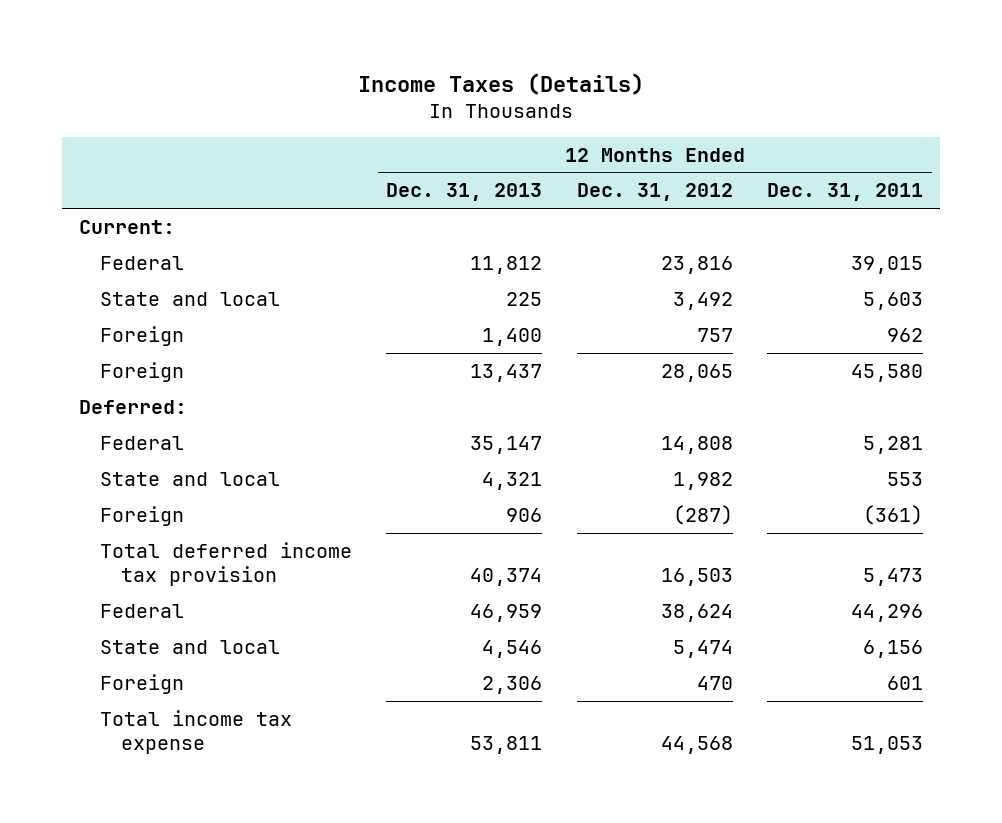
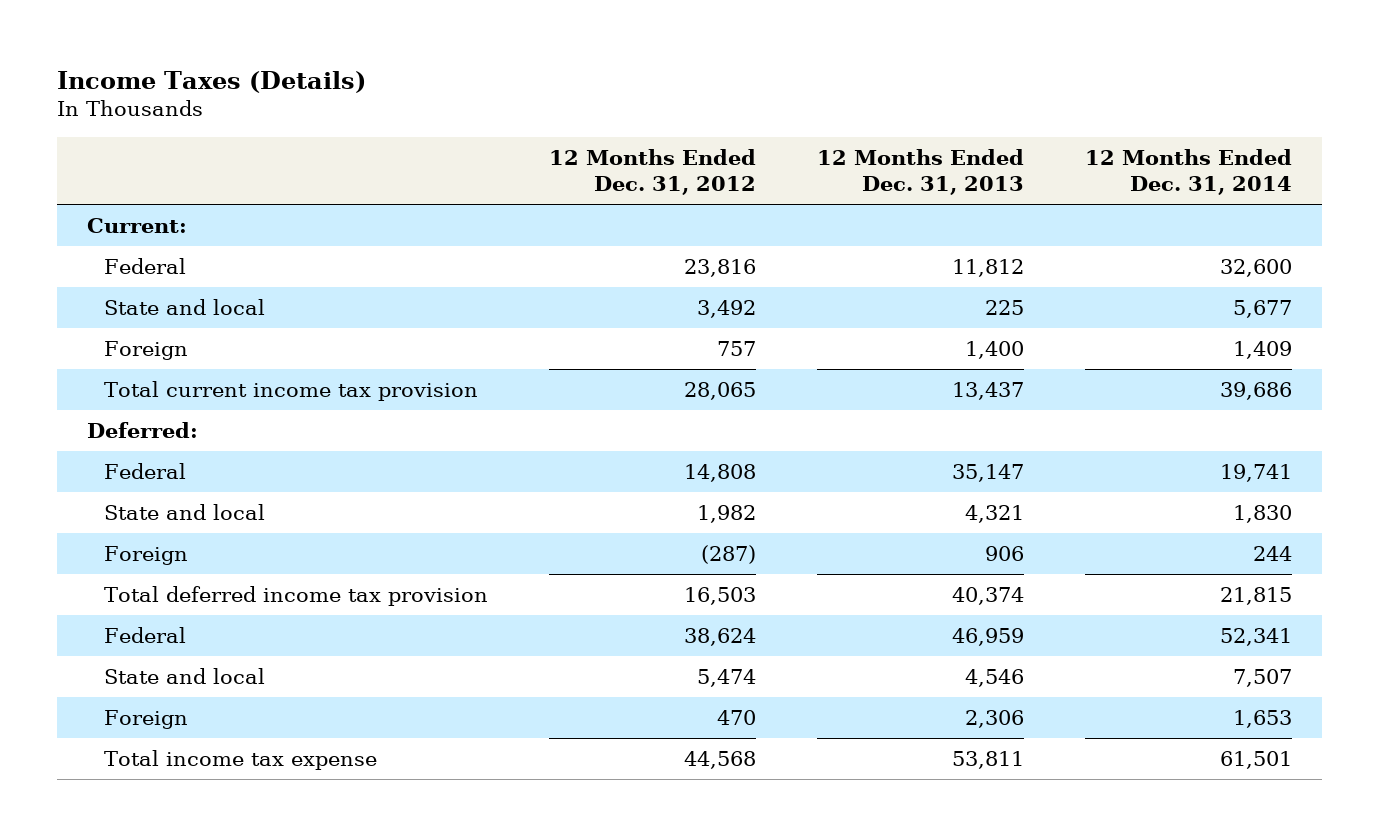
- | 12 Months Ended Dec. 31, 2013 | 12 Months Ended Dec. 31, 2012 | 12 Months Ended Dec. 31, 2011
+ | 12 Months Ended Dec. 31, 2012 | 12 Months Ended Dec. 31, 2013 | 12 Months Ended Dec. 31, 2014
- Foreign | 13,437 | 28,065 | 45,580
+ Total current income tax provision | 28,065 | 13,437 | 39,686

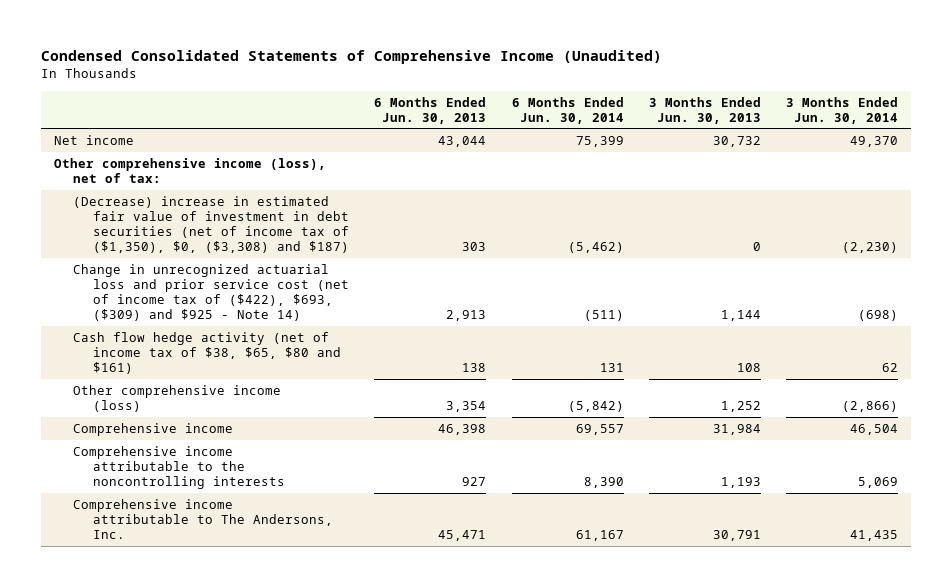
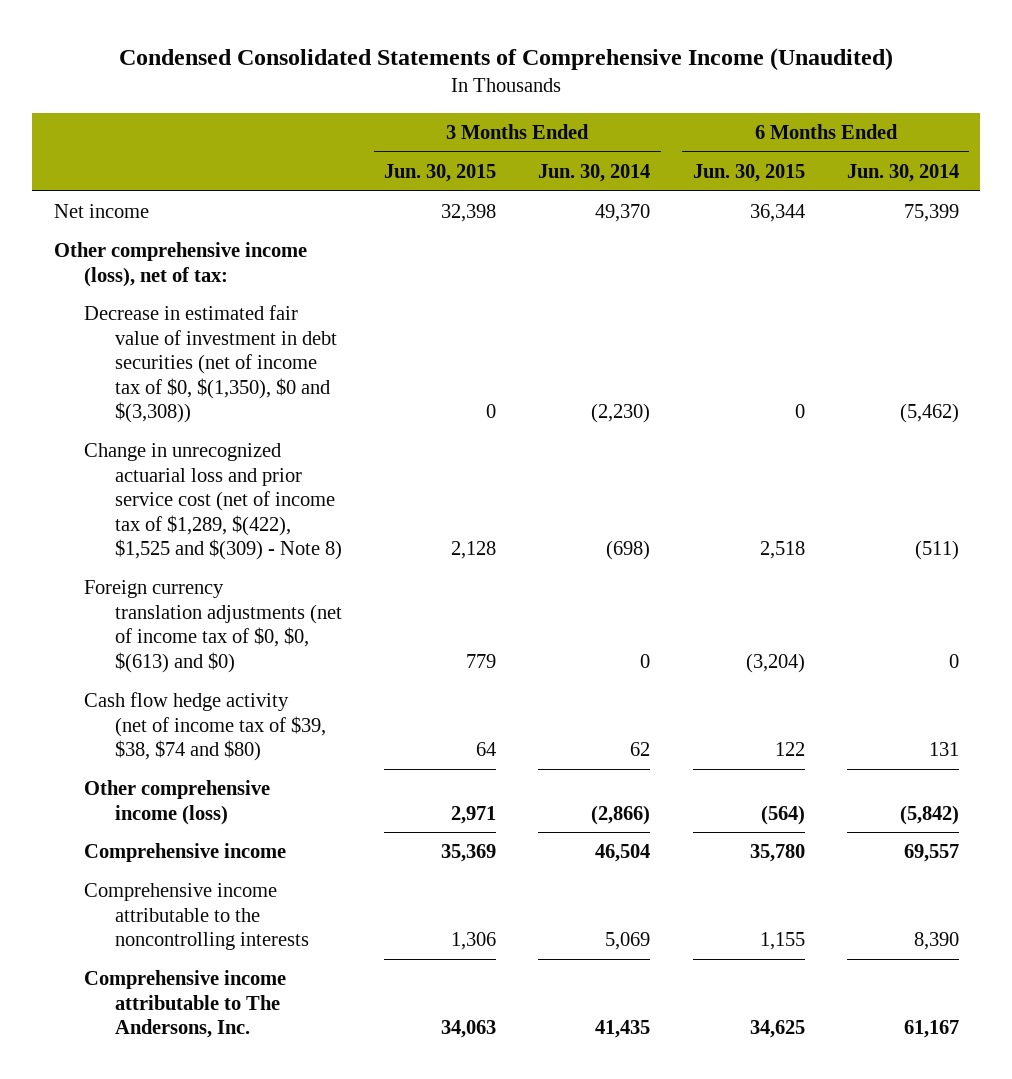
- | 6 Months Ended Jun. 30, 2013 | 6 Months Ended Jun. 30, 2014 | 3 Months Ended Jun. 30, 2013 | 3 Months Ended Jun. 30, 2014
+ | 3 Months Ended Jun. 30, 2015 | 3 Months Ended Jun. 30, 2014 | 6 Months Ended Jun. 30, 2015 | 6 Months Ended Jun. 30, 2014
- (Decrease) increase in estimated fair value of investment in debt securities (net of income tax of ($1,350), $0, ($3,308) and $187) | 303 | (5,462) | 0 | (2,230)
- Change in unrecognized actuarial loss and prior service cost (net of income tax of ($422), $693, ($309) and $925 - Note 14) | 2,913 | (511) | 1,144 | (698)
- Cash flow hedge activity (net of income tax of $38, $65, $80 and $161) | 138 | 131 | 108 | 62
+ Decrease in estimated fair value of investment in debt securities (net of income tax of $0, $(1,350), $0 and $(3,308)) | 0 | (2,230) | 0 | (5,462)
+ Change in unrecognized actuarial loss and prior service cost (net of income tax of $1,289, $(422), $1,525 and $(309) - Note 8) | 2,128 | (698) | 2,518 | (511)
+ Foreign currency translation adjustments (net of income tax of $0, $0, $(613) and $0) | 779 | 0 | (3,204) | 0
+ Cash flow hedge activity (net of income tax of $39, $38, $74 and $80) | 64 | 62 | 122 | 131

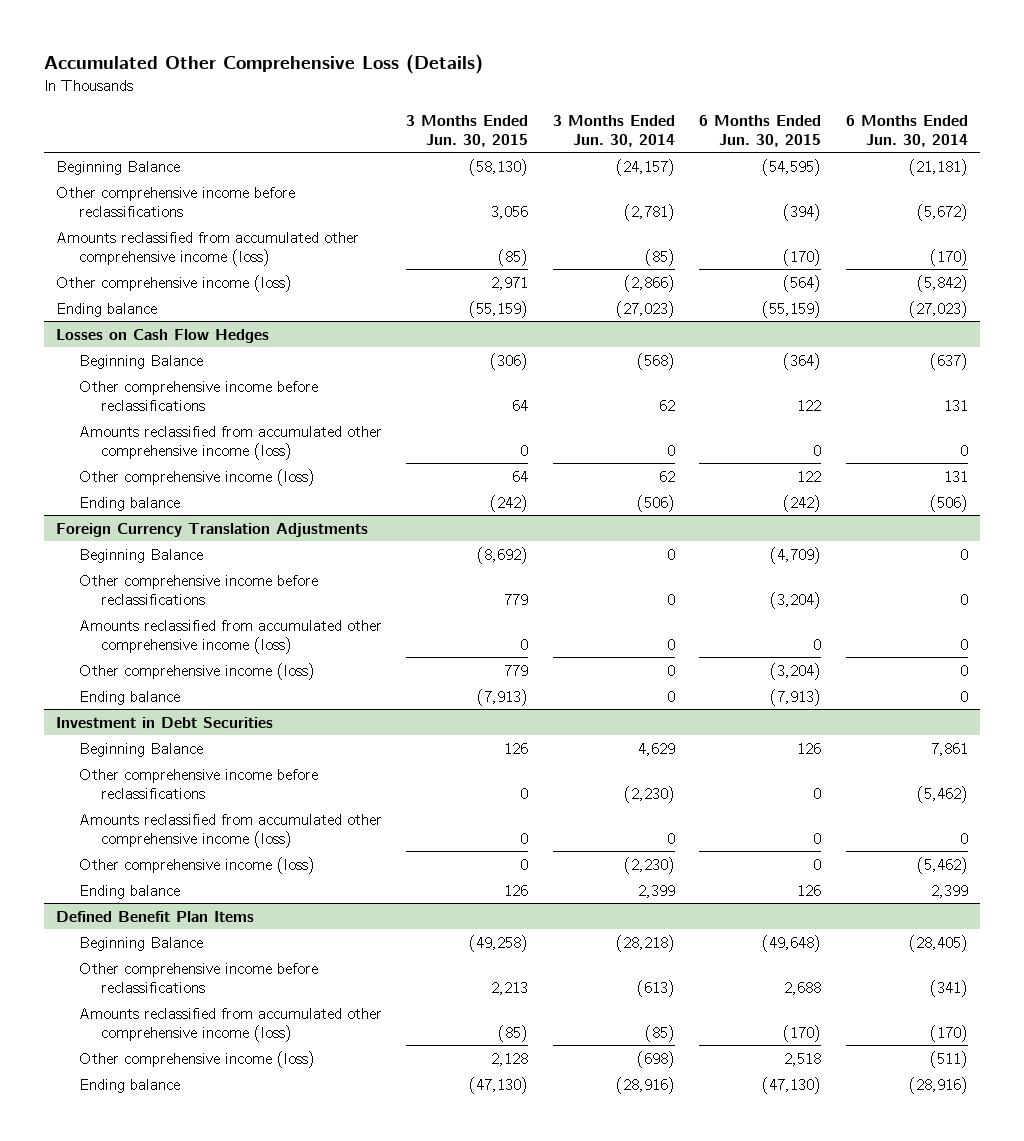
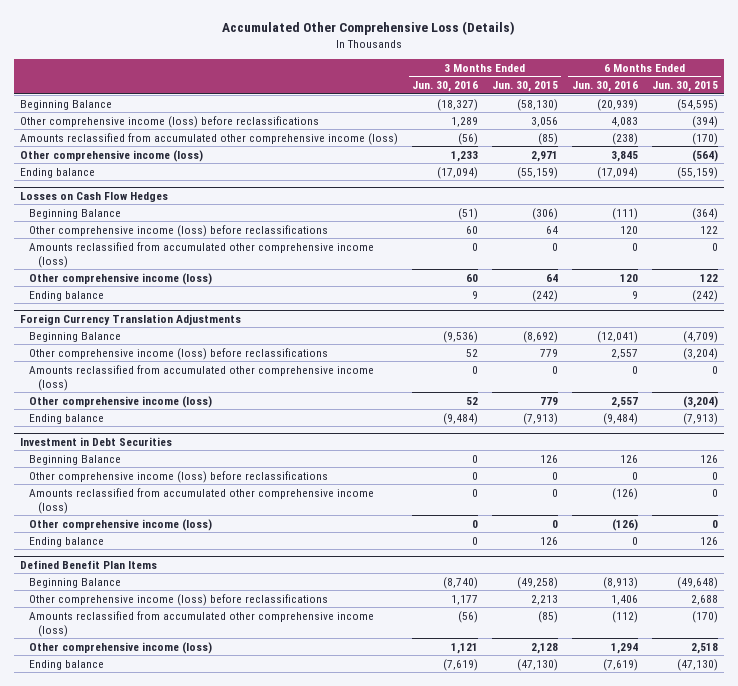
- | 3 Months Ended Jun. 30, 2015 | 3 Months Ended Jun. 30, 2014 | 6 Months Ended Jun. 30, 2015 | 6 Months Ended Jun. 30, 2014
+ | 3 Months Ended Jun. 30, 2016 | 3 Months Ended Jun. 30, 2015 | 6 Months Ended Jun. 30, 2016 | 6 Months Ended Jun. 30, 2015
- Other comprehensive income before reclassifications | 3,056 | (2,781) | (394) | (5,672)
+ Other comprehensive income (loss) before reclassifications | 1,289 | 3,056 | 4,083 | (394)
@ Losses on Cash Flow Hedges
- Other comprehensive income before reclassifications | 64 | 62 | 122 | 131
+ Other comprehensive income (loss) before reclassifications | 60 | 64 | 120 | 122
@ Foreign Currency Translation Adjustments
- Other comprehensive income before reclassifications | 779 | 0 | (3,204) | 0
+ Other comprehensive income (loss) before reclassifications | 52 | 779 | 2,557 | (3,204)
@ Investment in Debt Securities
- Other comprehensive income before reclassifications | 0 | (2,230) | 0 | (5,462)
+ Other comprehensive income (loss) before reclassifications | 0 | 0 | 0 | 0
@ Defined Benefit Plan Items
- Other comprehensive income before reclassifications | 2,213 | (613) | 2,688 | (341)
+ Other comprehensive income (loss) before reclassifications | 1,177 | 2,213 | 1,406 | 2,688

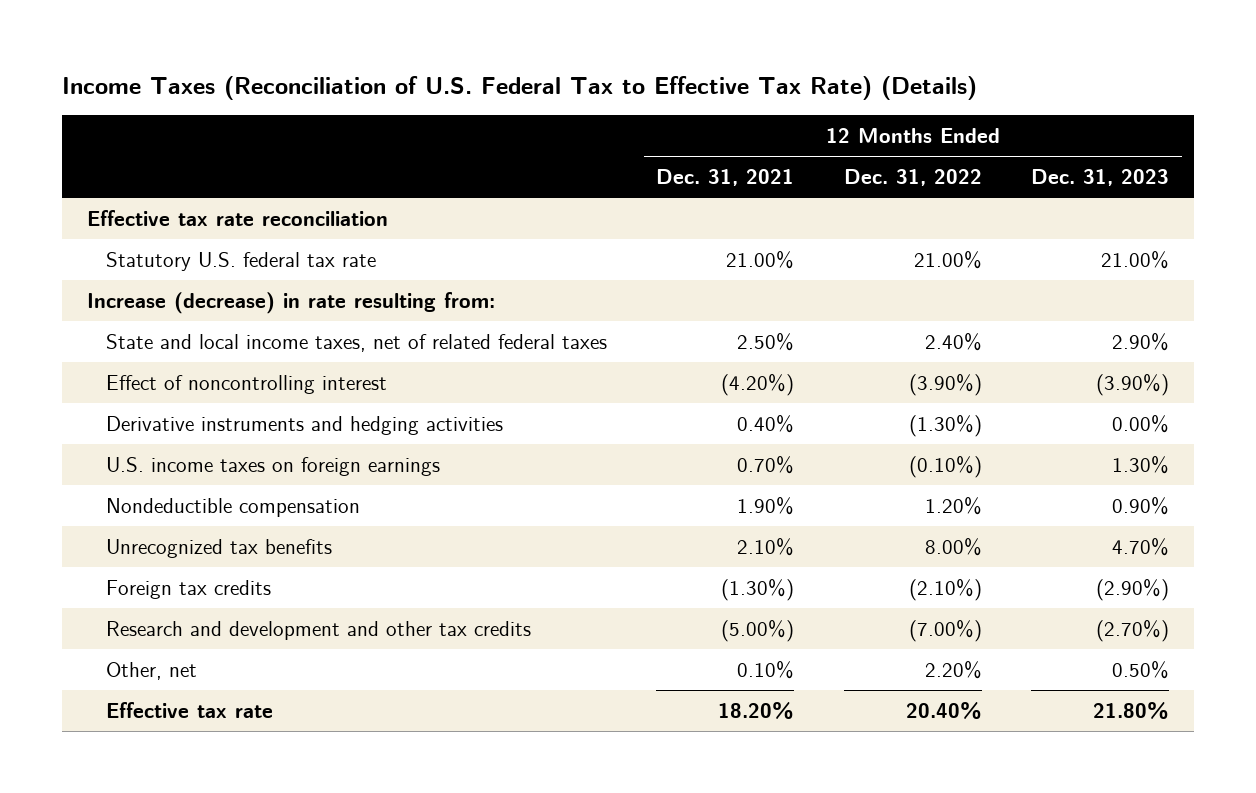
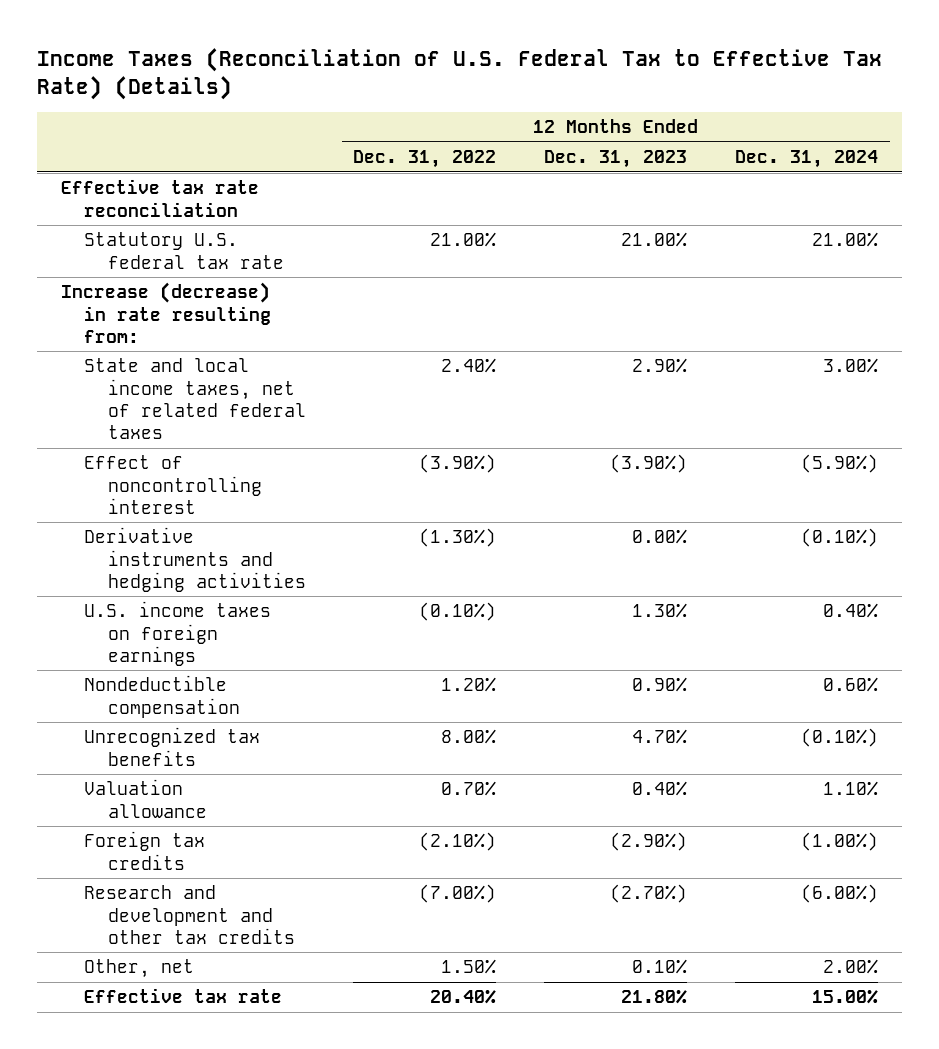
- | 12 Months Ended Dec. 31, 2021 | 12 Months Ended Dec. 31, 2022 | 12 Months Ended Dec. 31, 2023
+ | 12 Months Ended Dec. 31, 2022 | 12 Months Ended Dec. 31, 2023 | 12 Months Ended Dec. 31, 2024
+ Valuation allowance | 0.70% | 0.40% | 1.10%
- Other, net | 0.10% | 2.20% | 0.50%
+ Other, net | 1.50% | 0.10% | 2.00%

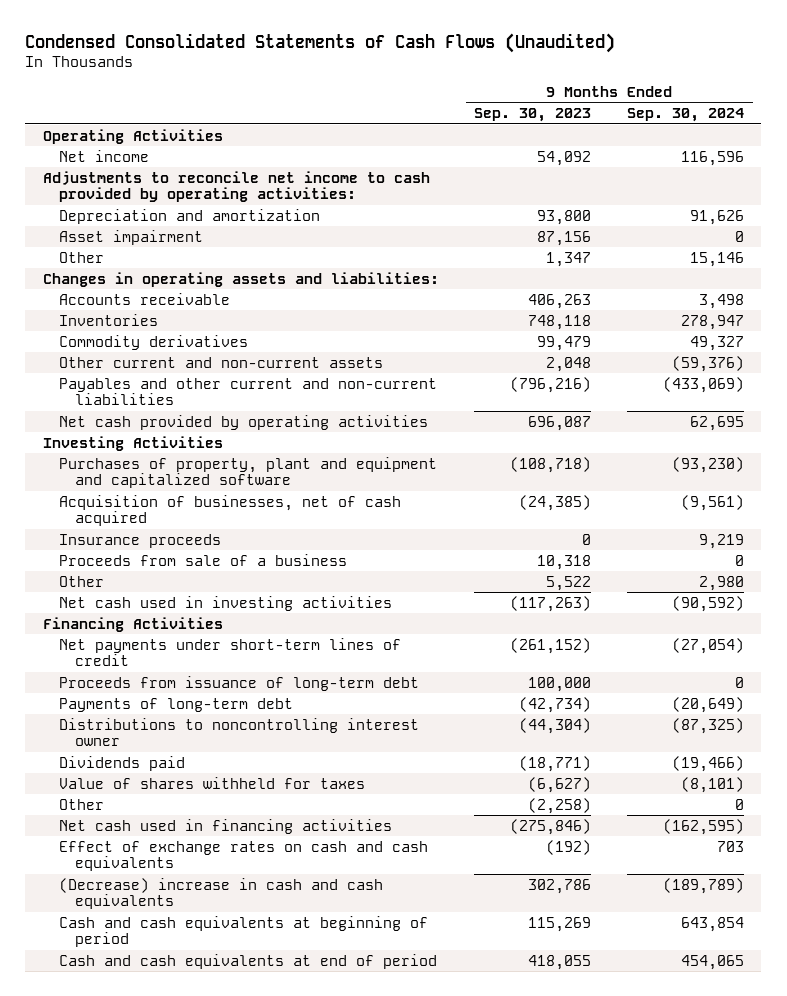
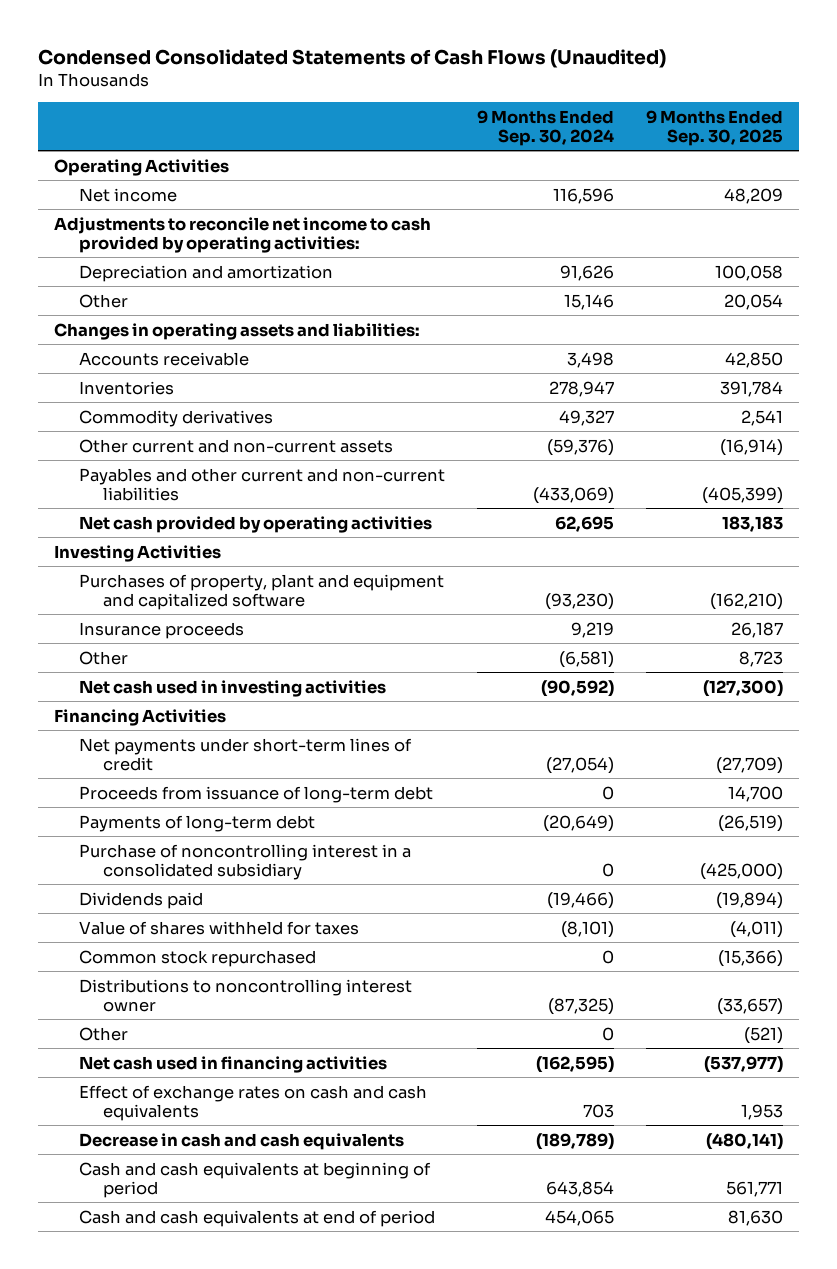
- | 9 Months Ended Sep. 30, 2023 | 9 Months Ended Sep. 30, 2024
+ | 9 Months Ended Sep. 30, 2024 | 9 Months Ended Sep. 30, 2025
- Asset impairment | 87,156 | 0
- Acquisition of businesses, net of cash acquired | (24,385) | (9,561)
- Proceeds from sale of a business | 10,318 | 0
- Other | 5,522 | 2,980
+ Other | (6,581) | 8,723
+ Purchase of noncontrolling interest in a consolidated subsidiary | 0 | (425,000)
+ Common stock repurchased | 0 | (15,366)
moved down: Distributions to noncontrolling interest owner | (87,325) | (33,657)
- (Decrease) increase in cash and cash equivalents | 302,786 | (189,789)
+ Decrease in cash and cash equivalents | (189,789) | (480,141)

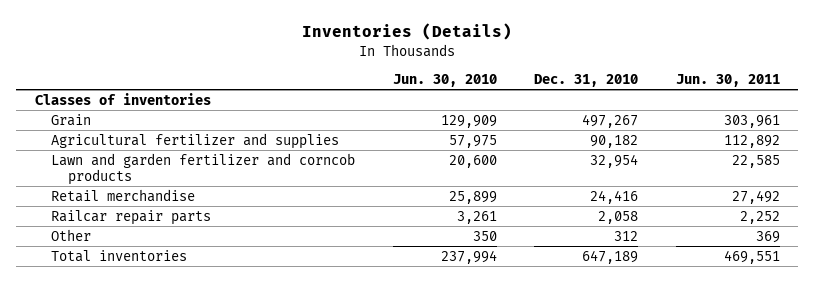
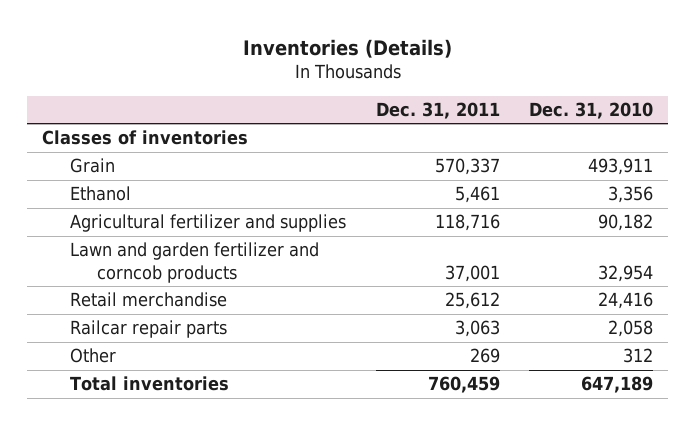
- | Jun. 30, 2010 | Dec. 31, 2010 | Jun. 30, 2011
+ | Dec. 31, 2011 | Dec. 31, 2010
- Grain | 129,909 | 497,267 | 303,961
+ Grain | 570,337 | 493,911
+ Ethanol | 5,461 | 3,356

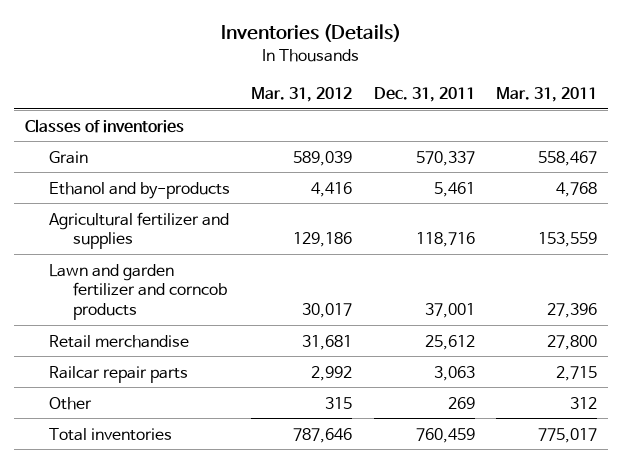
- | Dec. 31, 2011 | Dec. 31, 2010
+ | Mar. 31, 2012 | Dec. 31, 2011 | Mar. 31, 2011
- Ethanol | 5,461 | 3,356
+ Ethanol and by-products | 4,416 | 5,461 | 4,768

